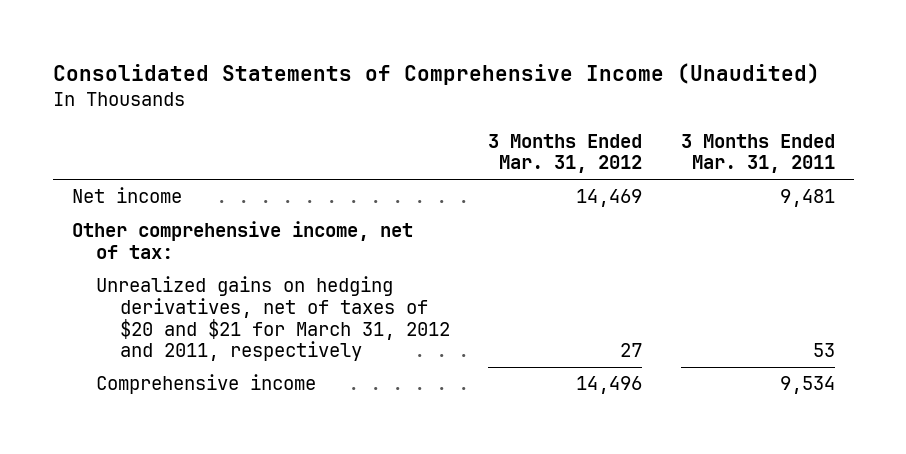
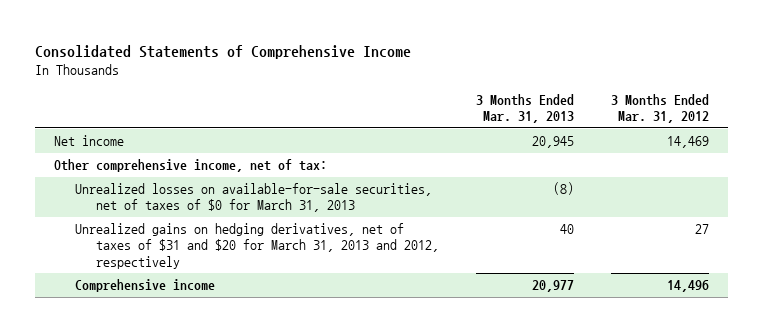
- Consolidated Statements of Comprehensive Income (Unaudited)
+ Consolidated Statements of Comprehensive Income
- | 3 Months Ended Mar. 31, 2012 | 3 Months Ended Mar. 31, 2011
+ | 3 Months Ended Mar. 31, 2013 | 3 Months Ended Mar. 31, 2012
- Unrealized gains on hedging derivatives, net of taxes of $20 and $21 for March 31, 2012 and 2011, respectively | 27 | 53
+ Unrealized losses on available-for-sale securities, net of taxes of $0 for March 31, 2013 | (8) |
+ Unrealized gains on hedging derivatives, net of taxes of $31 and $20 for March 31, 2013 and 2012, respectively | 40 | 27

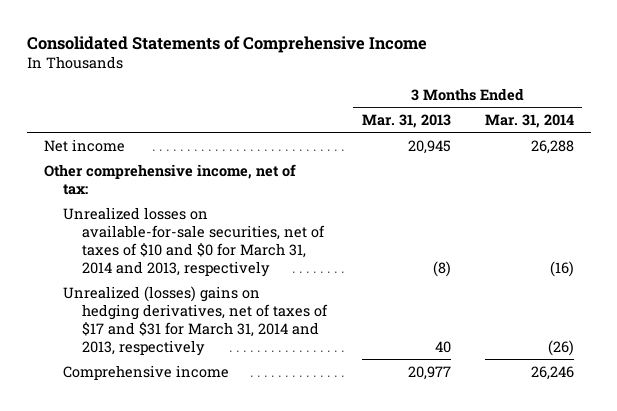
- | 3 Months Ended Mar. 31, 2013 | 3 Months Ended Mar. 31, 2012
+ | 3 Months Ended Mar. 31, 2013 | 3 Months Ended Mar. 31, 2014
- Unrealized losses on available-for-sale securities, net of taxes of $0 for March 31, 2013 | (8) |
- Unrealized gains on hedging derivatives, net of taxes of $31 and $20 for March 31, 2013 and 2012, respectively | 40 | 27
+ Unrealized losses on available-for-sale securities, net of taxes of $10 and $0 for March 31, 2014 and 2013, respectively | (8) | (16)
+ Unrealized (losses) gains on hedging derivatives, net of taxes of $17 and $31 for March 31, 2014 and 2013, respectively | 40 | (26)

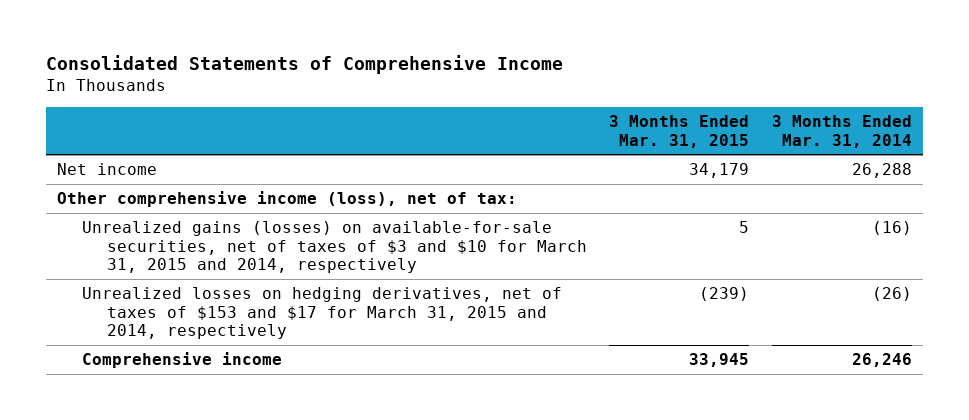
- | 3 Months Ended Mar. 31, 2013 | 3 Months Ended Mar. 31, 2014
+ | 3 Months Ended Mar. 31, 2015 | 3 Months Ended Mar. 31, 2014
- Other comprehensive income, net of tax:
- Unrealized losses on available-for-sale securities, net of taxes of $10 and $0 for March 31, 2014 and 2013, respectively | (8) | (16)
- Unrealized (losses) gains on hedging derivatives, net of taxes of $17 and $31 for March 31, 2014 and 2013, respectively | 40 | (26)
+ Other comprehensive income (loss), net of tax:
+ Unrealized gains (losses) on available-for-sale securities, net of taxes of $3 and $10 for March 31, 2015 and 2014, respectively | 5 | (16)
+ Unrealized losses on hedging derivatives, net of taxes of $153 and $17 for March 31, 2015 and 2014, respectively | (239) | (26)

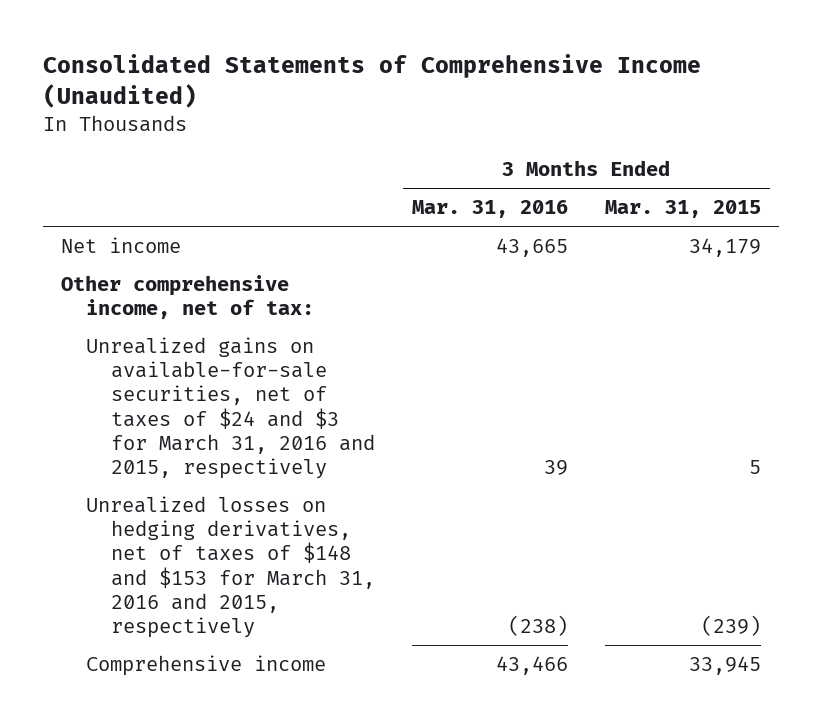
- Consolidated Statements of Comprehensive Income
+ Consolidated Statements of Comprehensive Income (Unaudited)
- | 3 Months Ended Mar. 31, 2015 | 3 Months Ended Mar. 31, 2014
+ | 3 Months Ended Mar. 31, 2016 | 3 Months Ended Mar. 31, 2015
- Other comprehensive income (loss), net of tax:
- Unrealized gains (losses) on available-for-sale securities, net of taxes of $3 and $10 for March 31, 2015 and 2014, respectively | 5 | (16)
- Unrealized losses on hedging derivatives, net of taxes of $153 and $17 for March 31, 2015 and 2014, respectively | (239) | (26)
+ Other comprehensive income, net of tax:
+ Unrealized gains on available-for-sale securities, net of taxes of $24 and $3 for March 31, 2016 and 2015, respectively | 39 | 5
+ Unrealized losses on hedging derivatives, net of taxes of $148 and $153 for March 31, 2016 and 2015, respectively | (238) | (239)

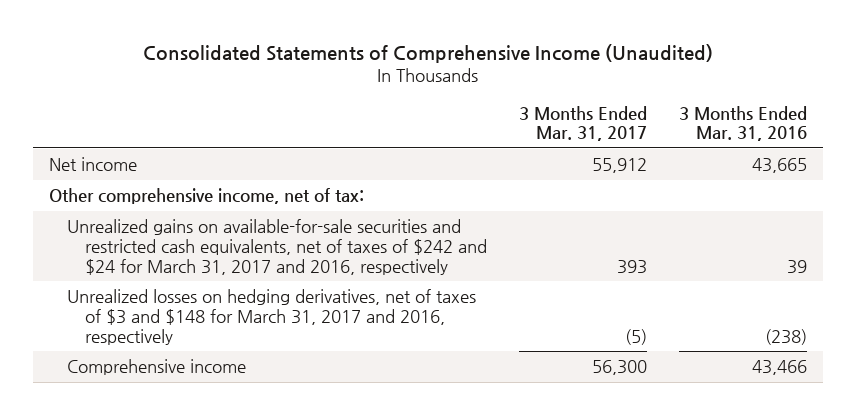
- | 3 Months Ended Mar. 31, 2016 | 3 Months Ended Mar. 31, 2015
+ | 3 Months Ended Mar. 31, 2017 | 3 Months Ended Mar. 31, 2016
- Unrealized gains on available-for-sale securities, net of taxes of $24 and $3 for March 31, 2016 and 2015, respectively | 39 | 5
- Unrealized losses on hedging derivatives, net of taxes of $148 and $153 for March 31, 2016 and 2015, respectively | (238) | (239)
+ Unrealized gains on available-for-sale securities and restricted cash equivalents, net of taxes of $242 and $24 for March 31, 2017 and 2016, respectively | 393 | 39
+ Unrealized losses on hedging derivatives, net of taxes of $3 and $148 for March 31, 2017 and 2016, respectively | (5) | (238)

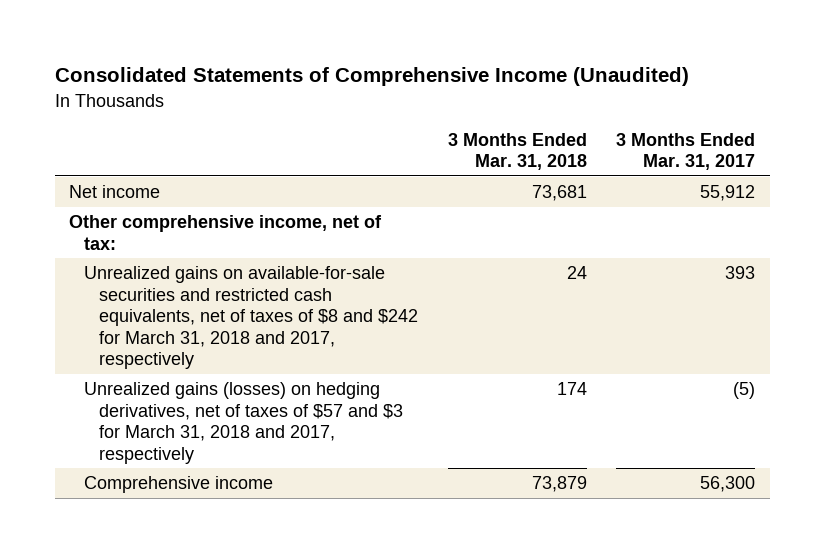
- | 3 Months Ended Mar. 31, 2017 | 3 Months Ended Mar. 31, 2016
+ | 3 Months Ended Mar. 31, 2018 | 3 Months Ended Mar. 31, 2017
- Unrealized gains on available-for-sale securities and restricted cash equivalents, net of taxes of $242 and $24 for March 31, 2017 and 2016, respectively | 393 | 39
- Unrealized losses on hedging derivatives, net of taxes of $3 and $148 for March 31, 2017 and 2016, respectively | (5) | (238)
+ Unrealized gains on available-for-sale securities and restricted cash equivalents, net of taxes of $8 and $242 for March 31, 2018 and 2017, respectively | 24 | 393
+ Unrealized gains (losses) on hedging derivatives, net of taxes of $57 and $3 for March 31, 2018 and 2017, respectively | 174 | (5)

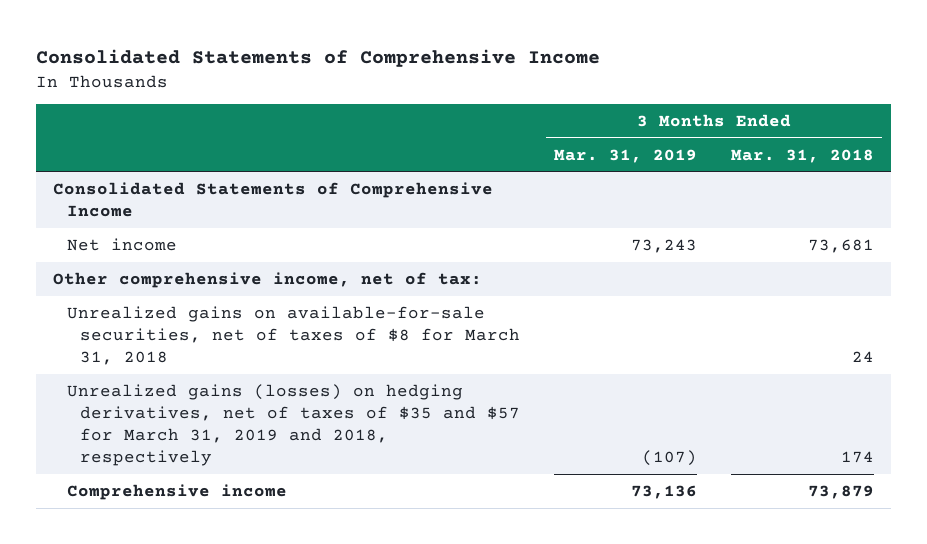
- Consolidated Statements of Comprehensive Income (Unaudited)
+ Consolidated Statements of Comprehensive Income
- | 3 Months Ended Mar. 31, 2018 | 3 Months Ended Mar. 31, 2017
+ | 3 Months Ended Mar. 31, 2019 | 3 Months Ended Mar. 31, 2018
+ Consolidated Statements of Comprehensive Income
- Unrealized gains on available-for-sale securities and restricted cash equivalents, net of taxes of $8 and $242 for March 31, 2018 and 2017, respectively | 24 | 393
- Unrealized gains (losses) on hedging derivatives, net of taxes of $57 and $3 for March 31, 2018 and 2017, respectively | 174 | (5)
+ Unrealized gains on available-for-sale securities, net of taxes of $8 for March 31, 2018 | | 24
+ Unrealized gains (losses) on hedging derivatives, net of taxes of $35 and $57 for March 31, 2019 and 2018, respectively | (107) | 174

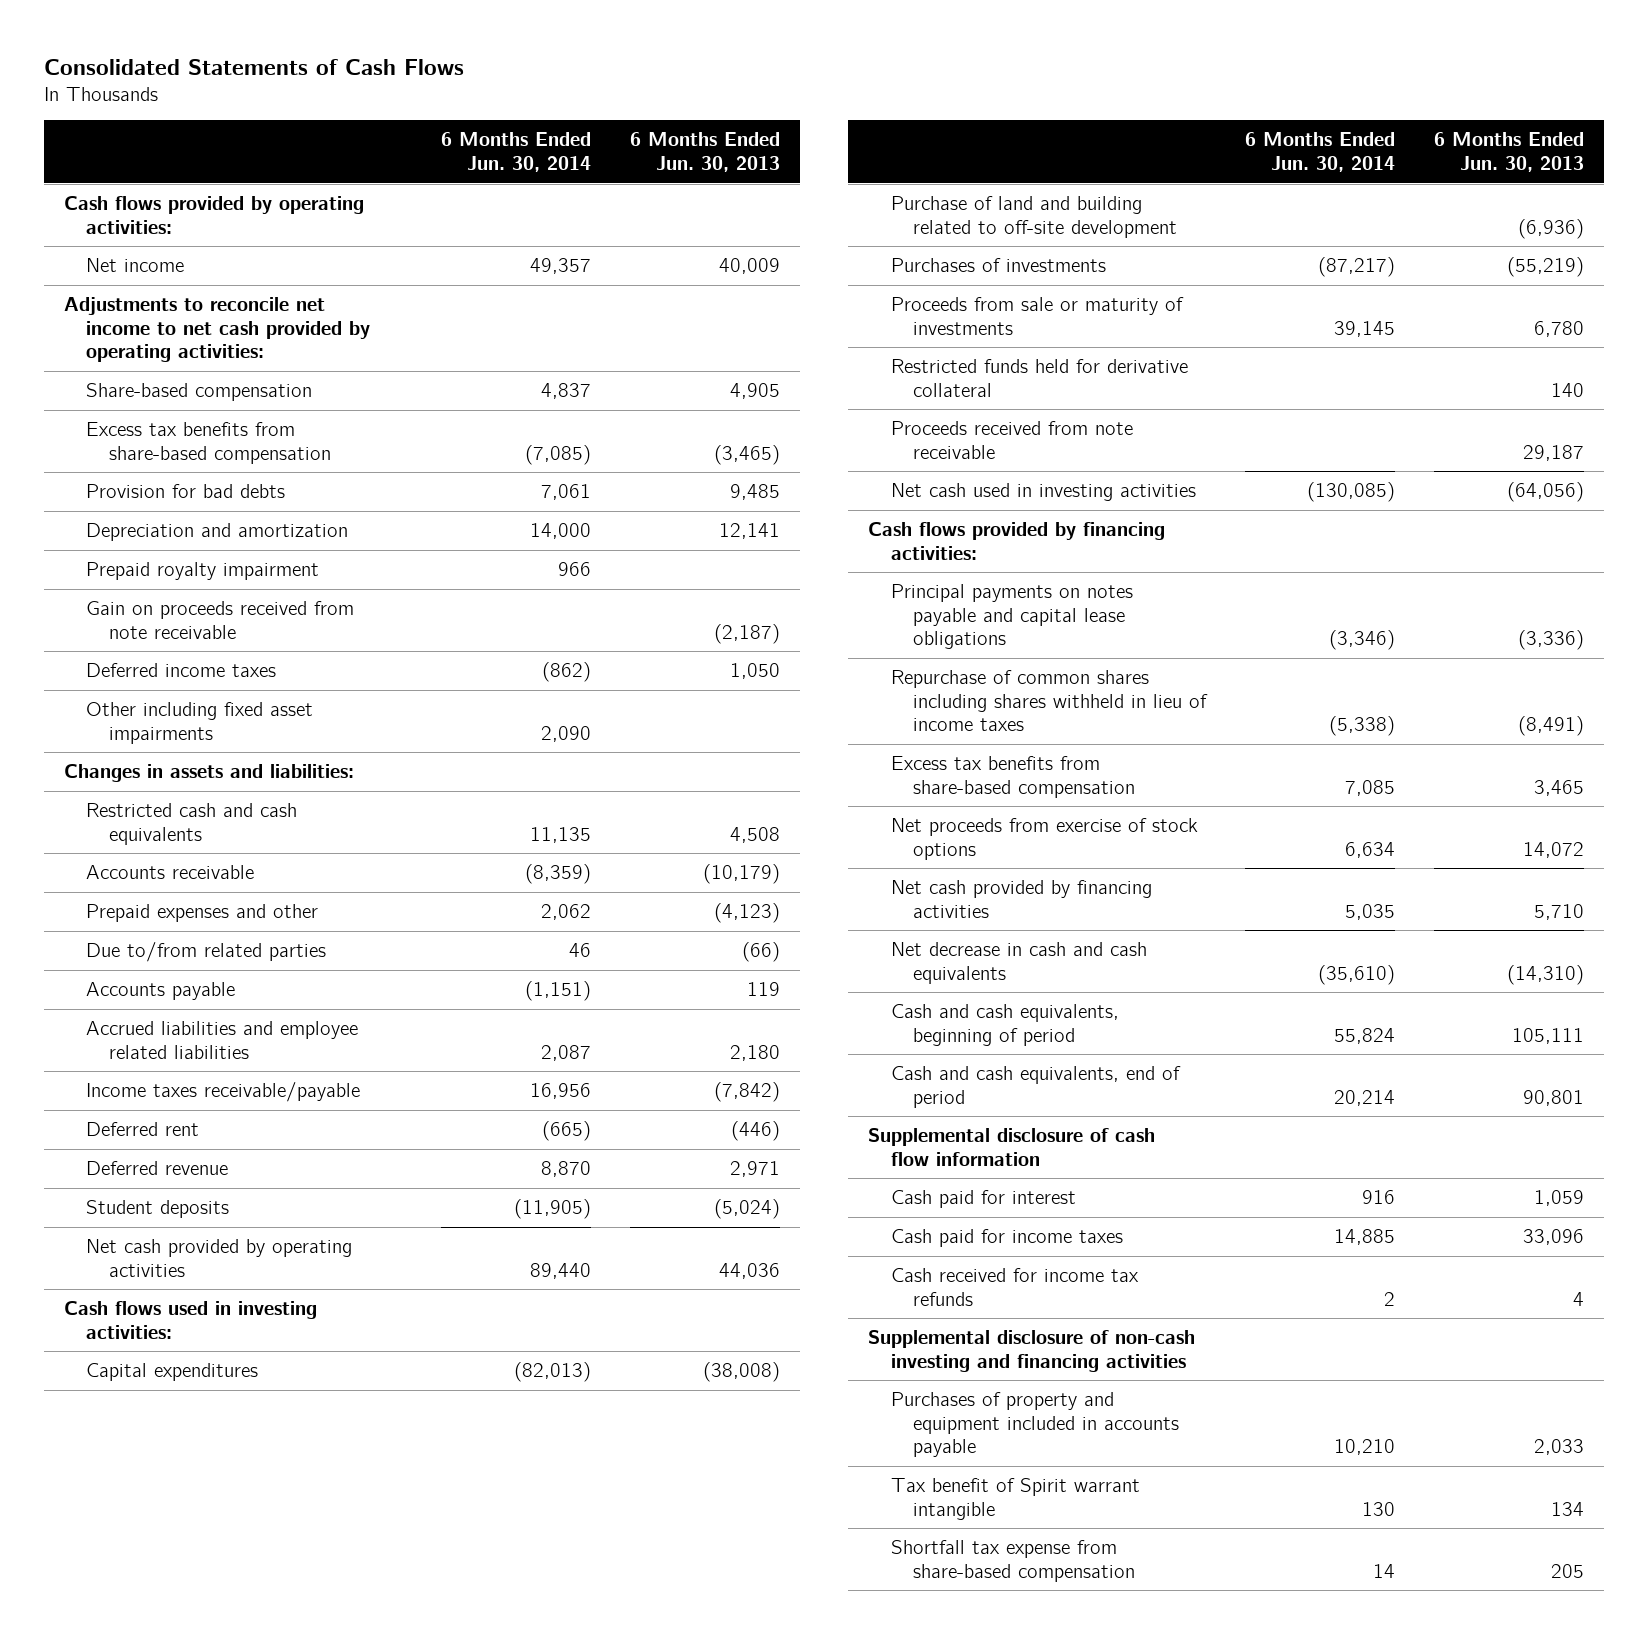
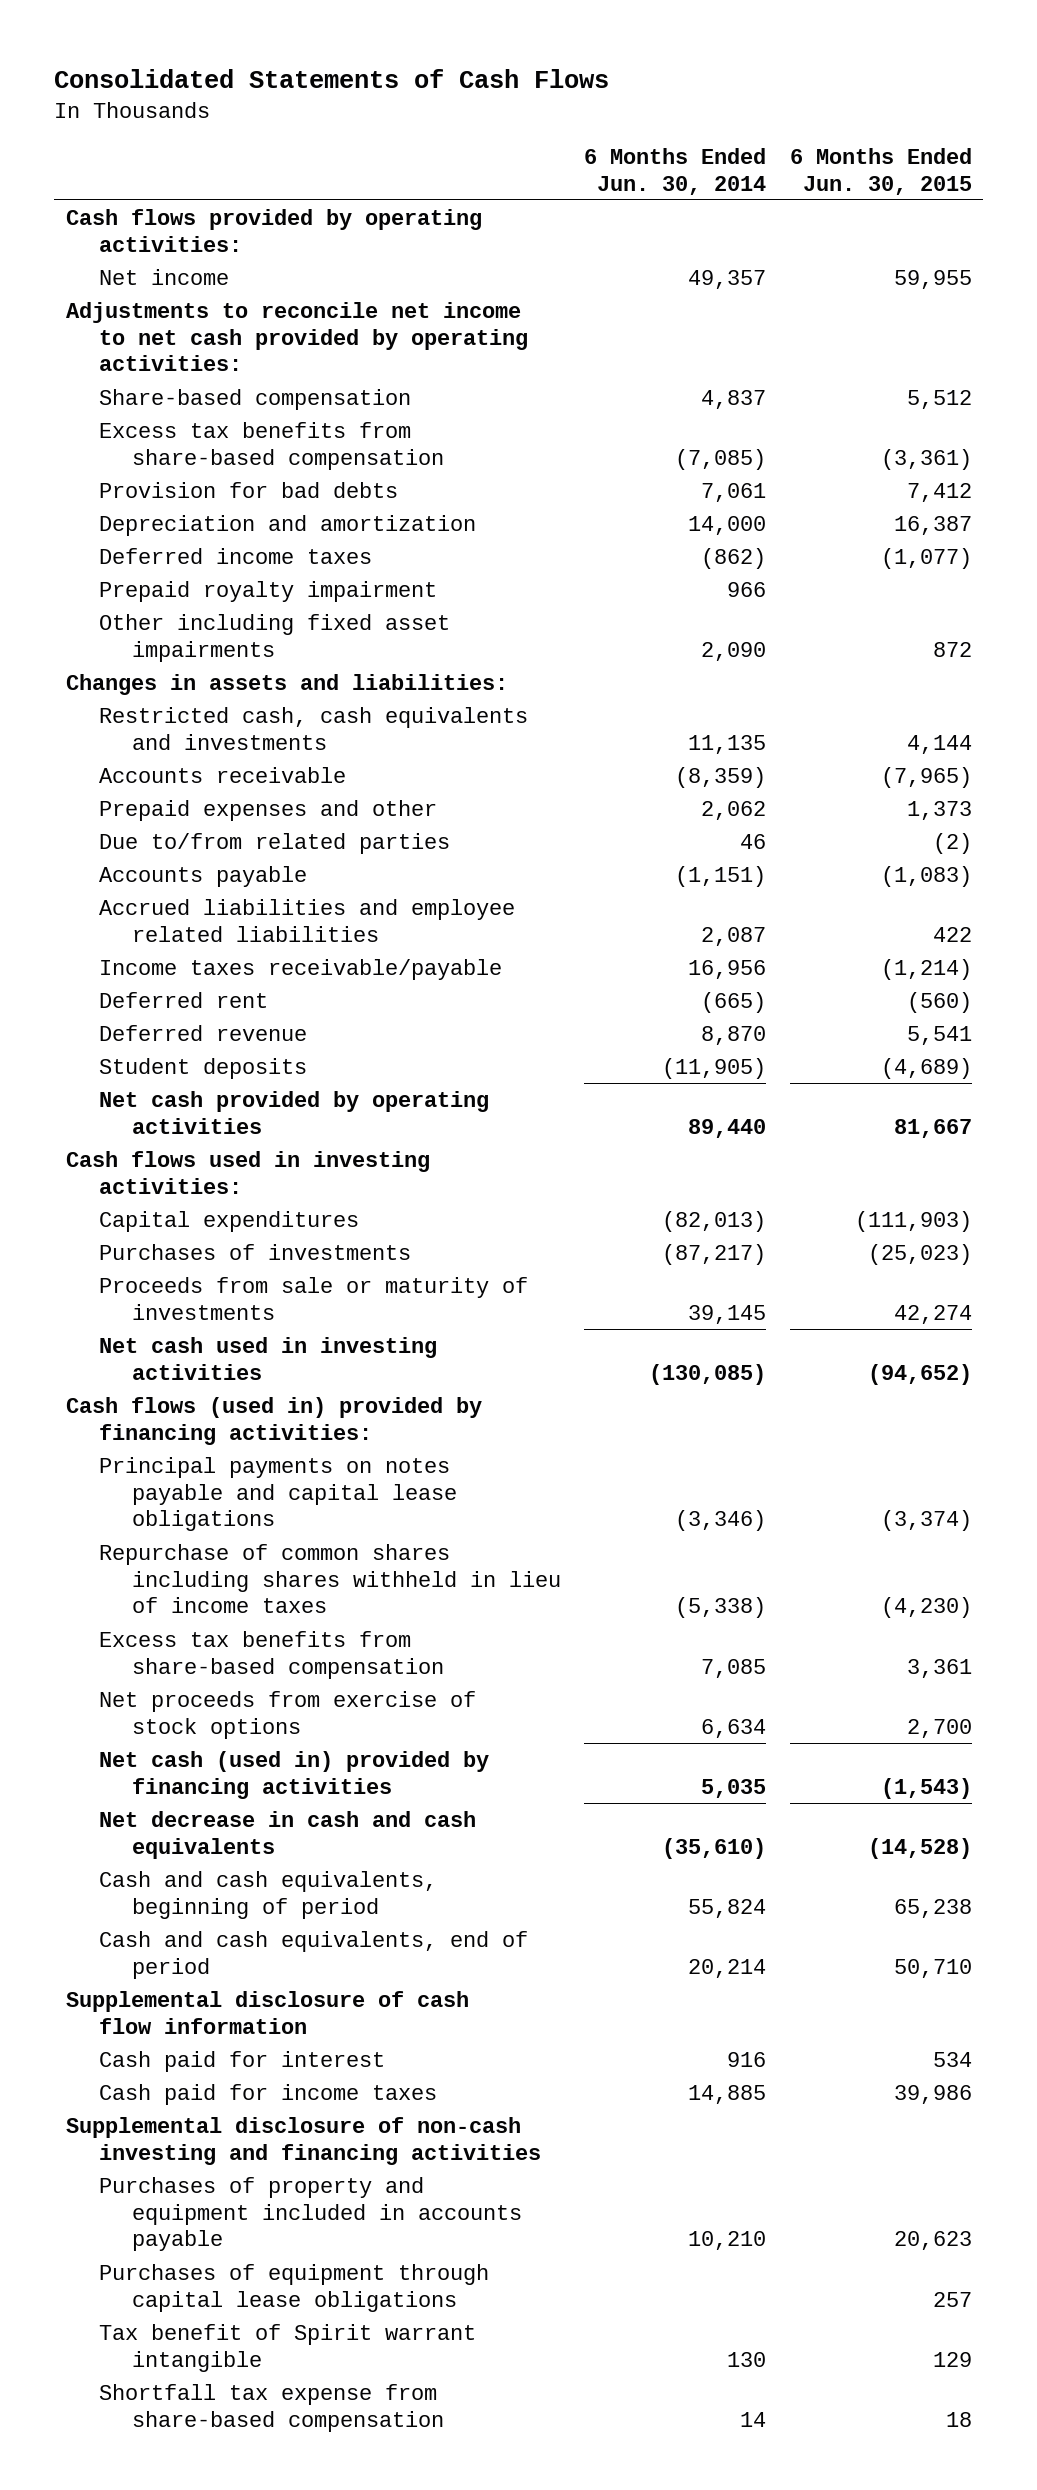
- | 6 Months Ended Jun. 30, 2014 | 6 Months Ended Jun. 30, 2013
+ | 6 Months Ended Jun. 30, 2014 | 6 Months Ended Jun. 30, 2015
- Gain on proceeds received from note receivable | | (2,187)
moved down: Prepaid royalty impairment | 966 |
- Restricted cash and cash equivalents | 11,135 | 4,508
+ Restricted cash, cash equivalents and investments | 11,135 | 4,144
- Purchase of land and building related to off-site development | | (6,936)
- Restricted funds held for derivative collateral | | 140
- Proceeds received from note receivable | | 29,187
- Cash flows provided by financing activities:
+ Cash flows (used in) provided by financing activities:
- Net cash provided by financing activities | 5,035 | 5,710
+ Net cash (used in) provided by financing activities | 5,035 | (1,543)
- Cash received for income tax refunds | 2 | 4
+ Purchases of equipment through capital lease obligations | | 257

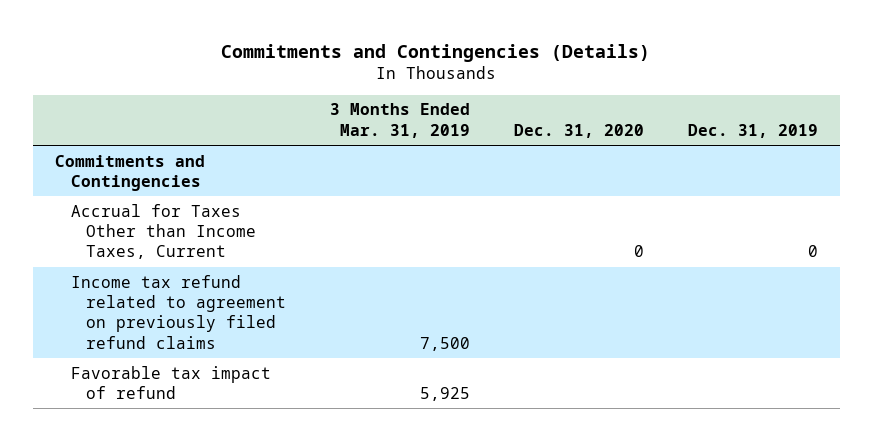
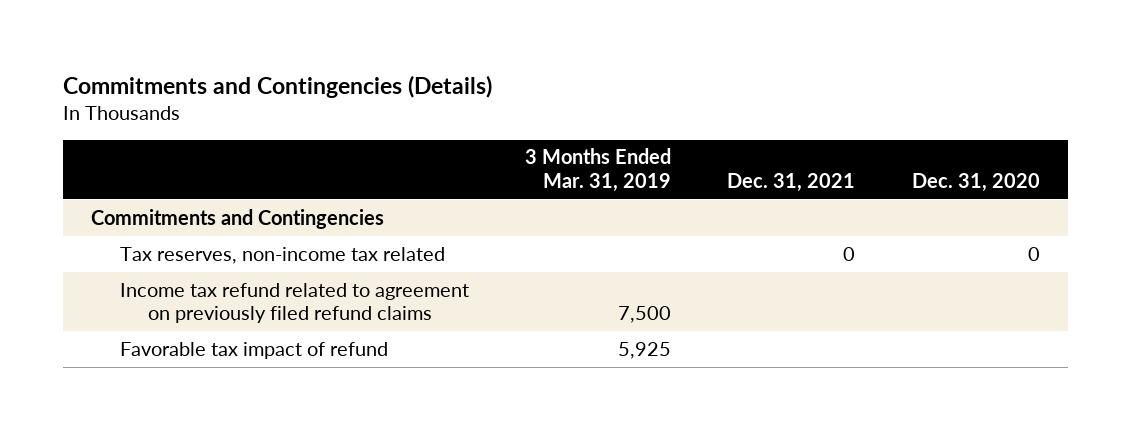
- | 3 Months Ended Mar. 31, 2019 | Dec. 31, 2020 | Dec. 31, 2019
+ | 3 Months Ended Mar. 31, 2019 | Dec. 31, 2021 | Dec. 31, 2020
- Accrual for Taxes Other than Income Taxes, Current | | 0 | 0
+ Tax reserves, non-income tax related | | 0 | 0

